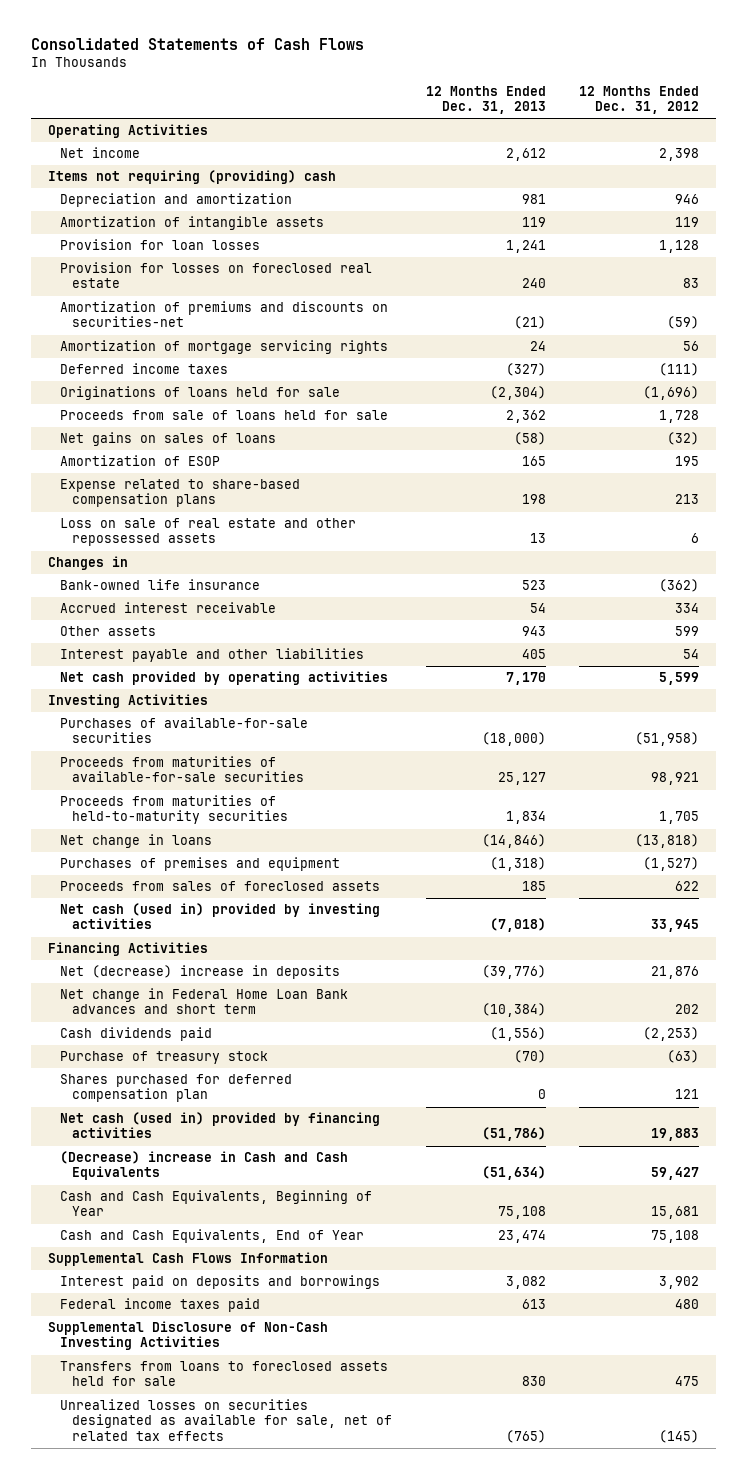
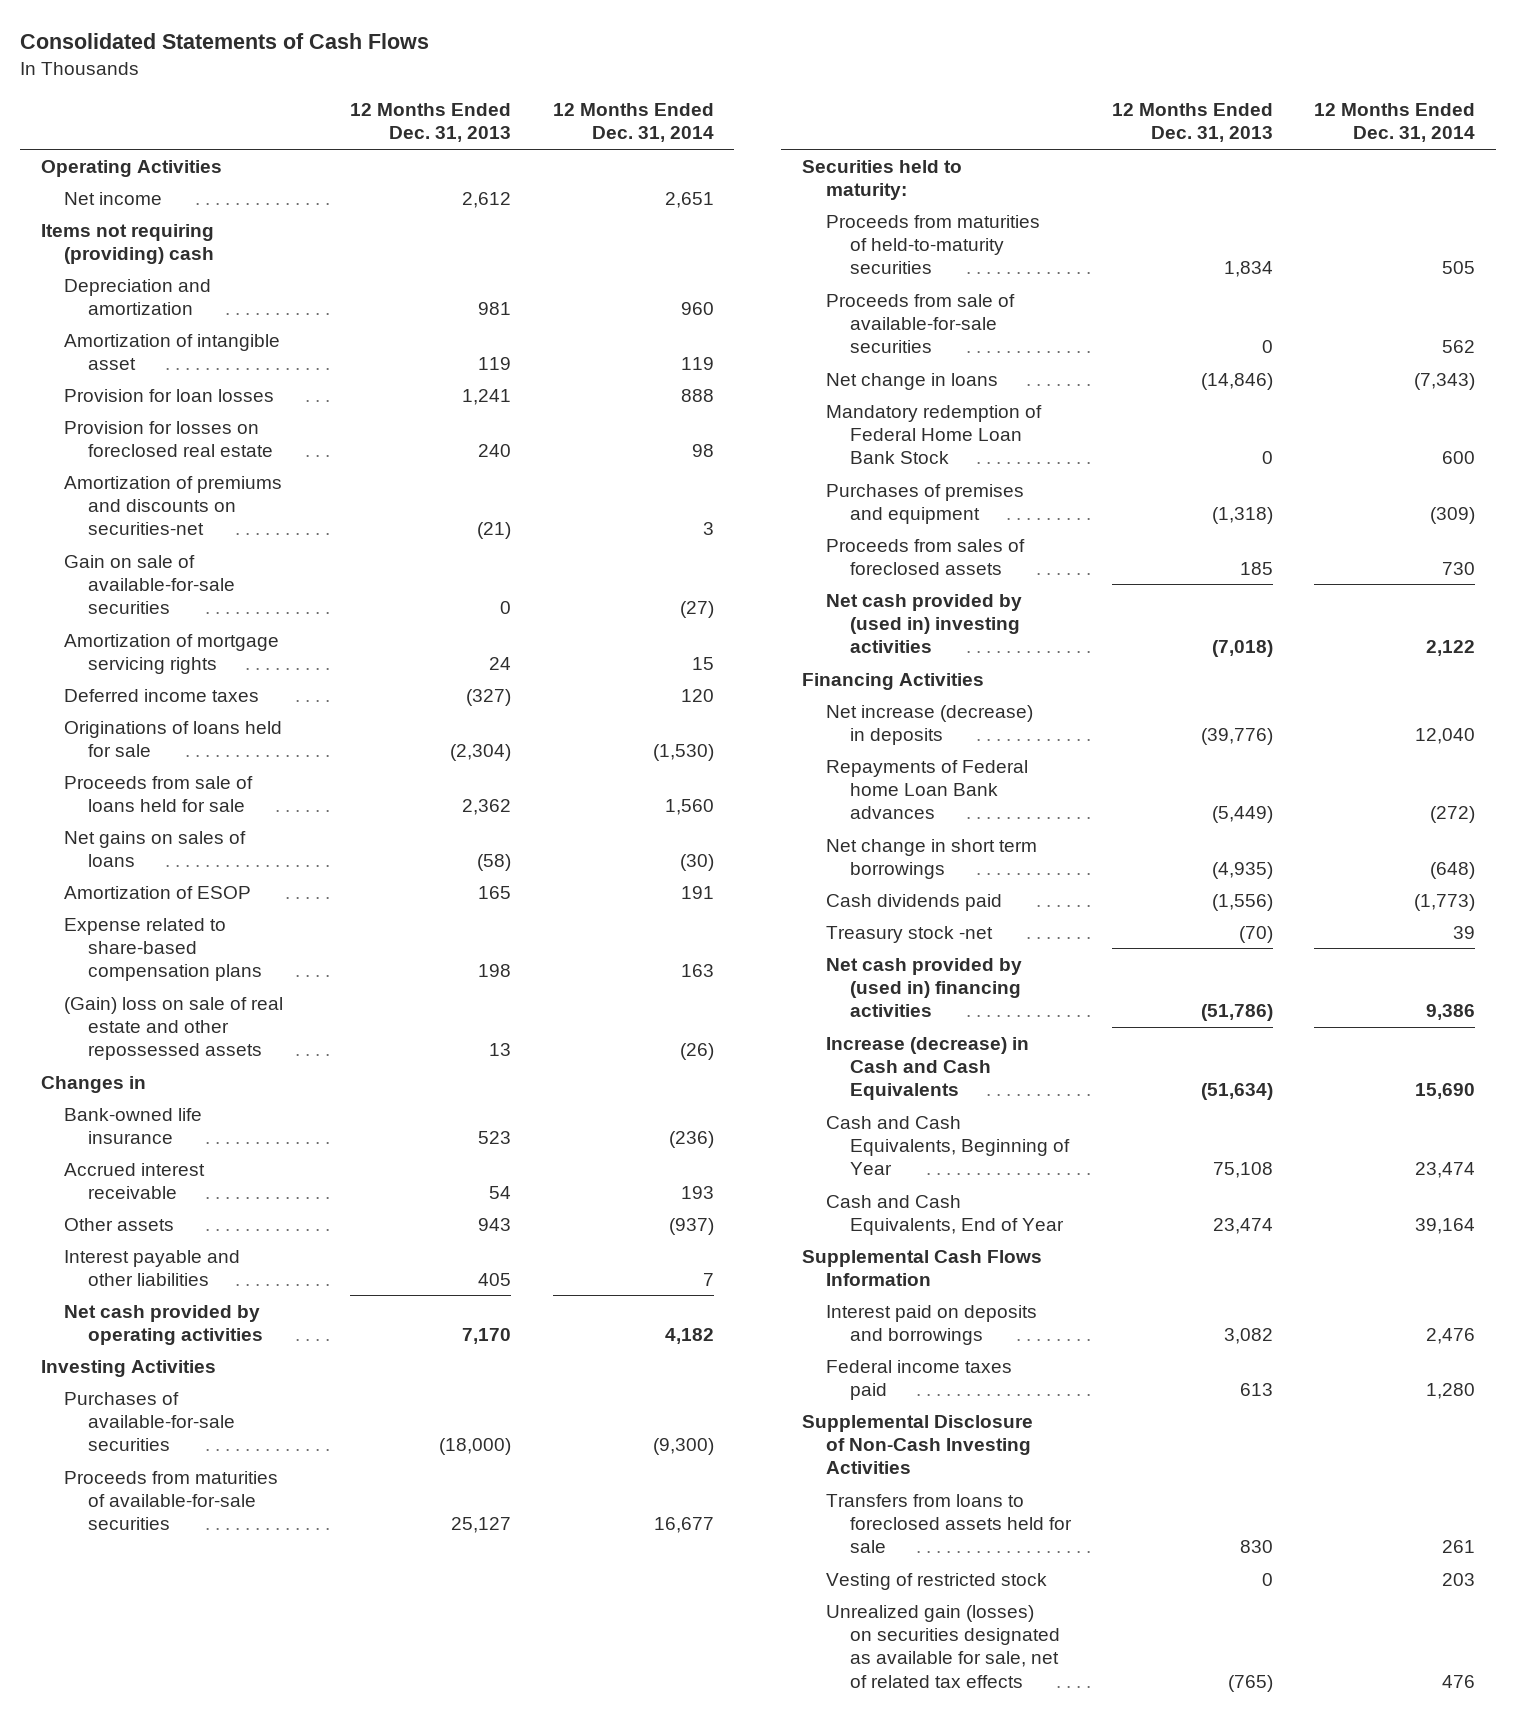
- | 12 Months Ended Dec. 31, 2013 | 12 Months Ended Dec. 31, 2012
+ | 12 Months Ended Dec. 31, 2013 | 12 Months Ended Dec. 31, 2014
- Amortization of intangible assets | 119 | 119
+ Amortization of intangible asset | 119 | 119
+ Gain on sale of available-for-sale securities | 0 | (27)
- Loss on sale of real estate and other repossessed assets | 13 | 6
+ (Gain) loss on sale of real estate and other repossessed assets | 13 | (26)
+ Securities held to maturity:
+ Proceeds from sale of available-for-sale securities | 0 | 562
+ Mandatory redemption of Federal Home Loan Bank Stock | 0 | 600
- Net cash (used in) provided by investing activities | (7,018) | 33,945
+ Net cash provided by (used in) investing activities | (7,018) | 2,122
- Net (decrease) increase in deposits | (39,776) | 21,876
- Net change in Federal Home Loan Bank advances and short term | (10,384) | 202
+ Net increase (decrease) in deposits | (39,776) | 12,040
+ Repayments of Federal home Loan Bank advances | (5,449) | (272)
+ Net change in short term borrowings | (4,935) | (648)
- Purchase of treasury stock | (70) | (63)
- Shares purchased for deferred compensation plan | 0 | 121
- Net cash (used in) provided by financing activities | (51,786) | 19,883
- (Decrease) increase in Cash and Cash Equivalents | (51,634) | 59,427
+ Treasury stock -net | (70) | 39
+ Net cash provided by (used in) financing activities | (51,786) | 9,386
+ Increase (decrease) in Cash and Cash Equivalents | (51,634) | 15,690
- Unrealized losses on securities designated as available for sale, net of related tax effects | (765) | (145)
+ Vesting of restricted stock | 0 | 203
+ Unrealized gain (losses) on securities designated as available for sale, net of related tax effects | (765) | 476

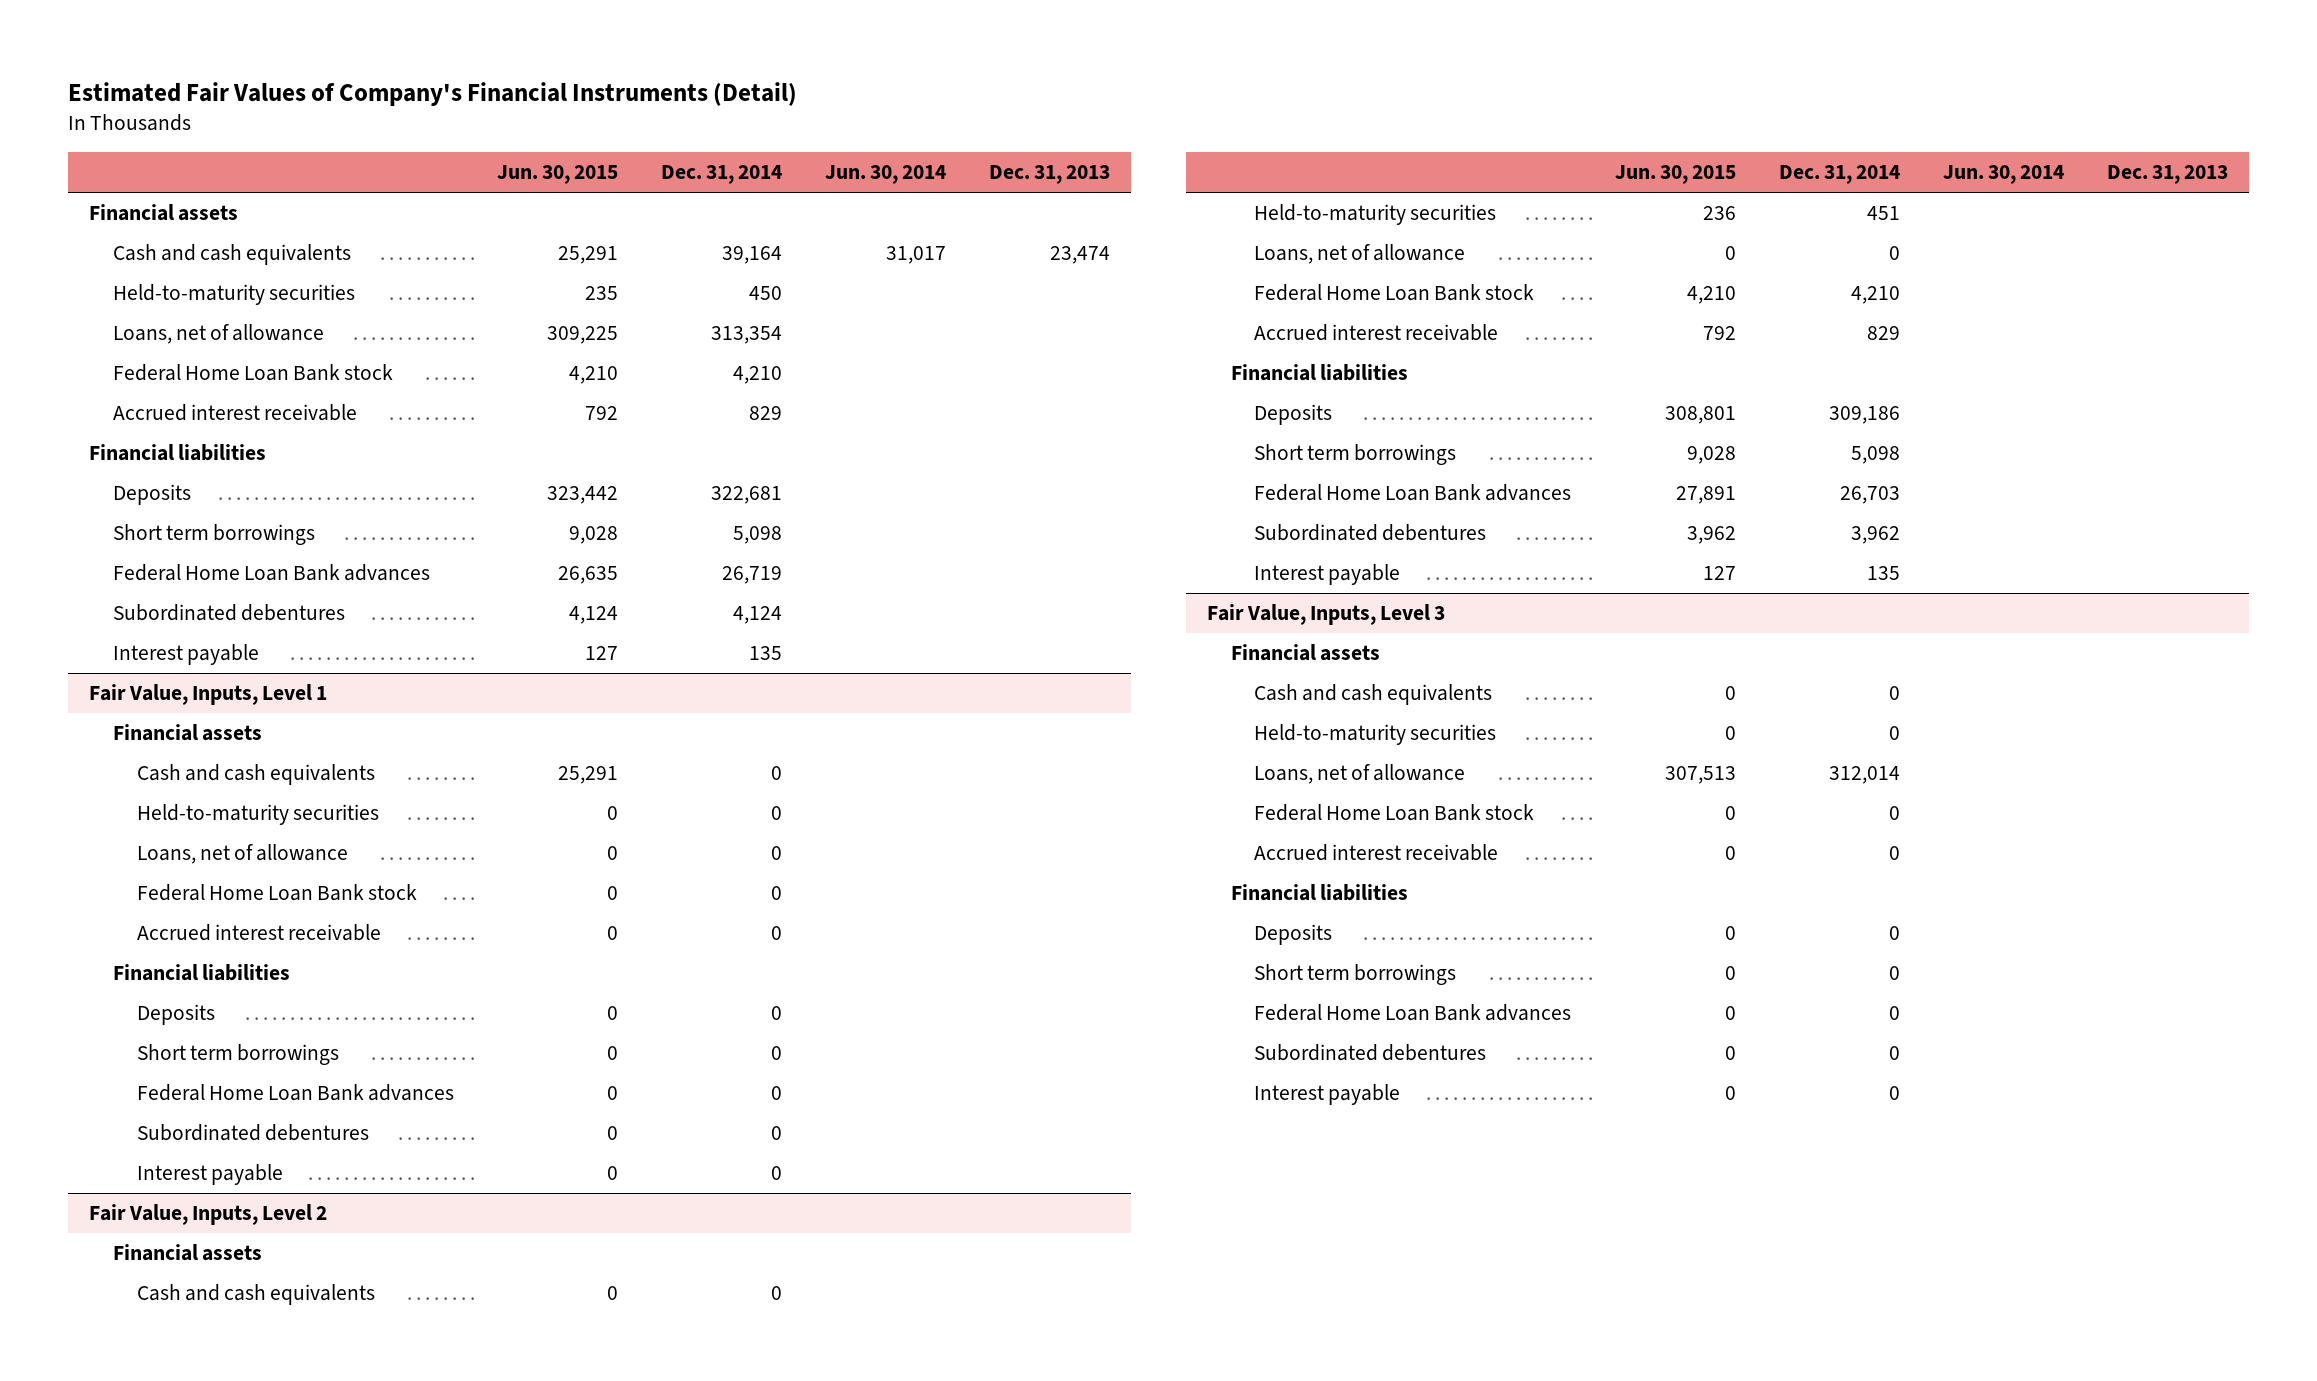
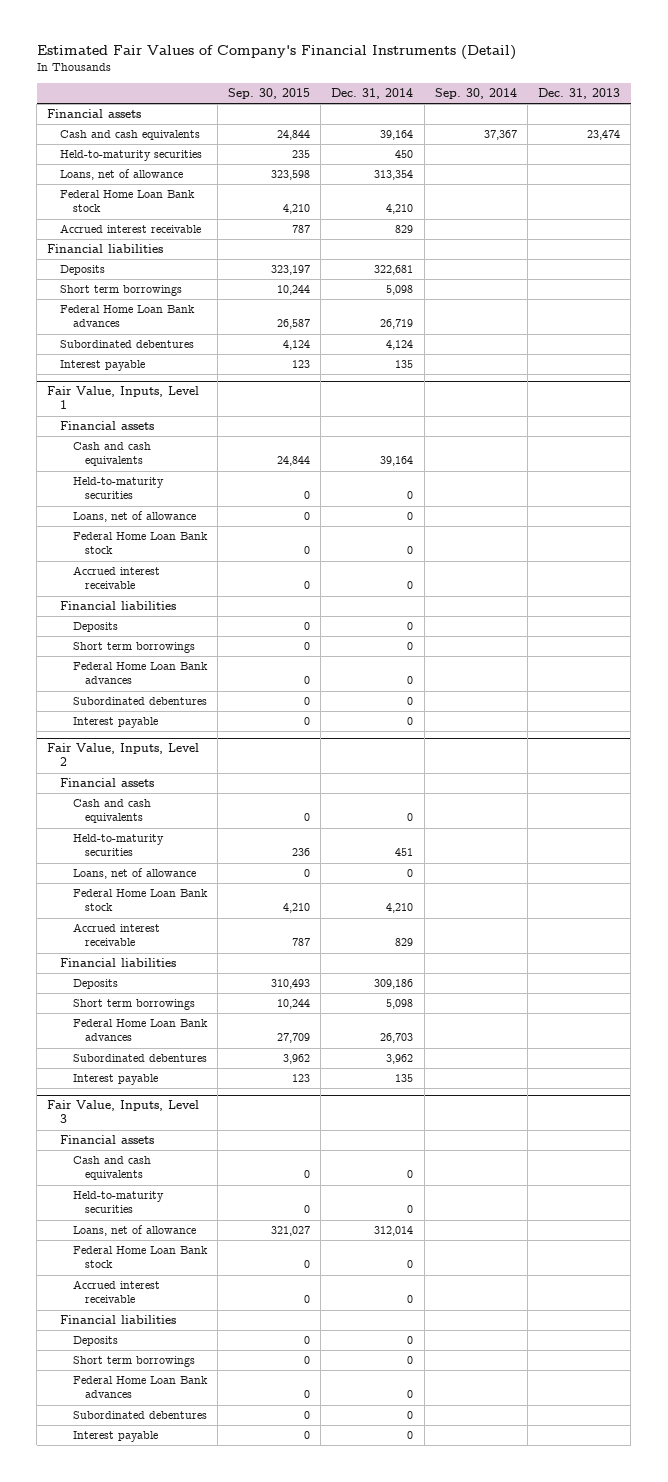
- | Jun. 30, 2015 | Dec. 31, 2014 | Jun. 30, 2014 | Dec. 31, 2013
+ | Sep. 30, 2015 | Dec. 31, 2014 | Sep. 30, 2014 | Dec. 31, 2013
@ Fair Value, Inputs, Level 1
- Cash and cash equivalents | 25,291 | 0 | |
+ Cash and cash equivalents | 24,844 | 39,164 | |

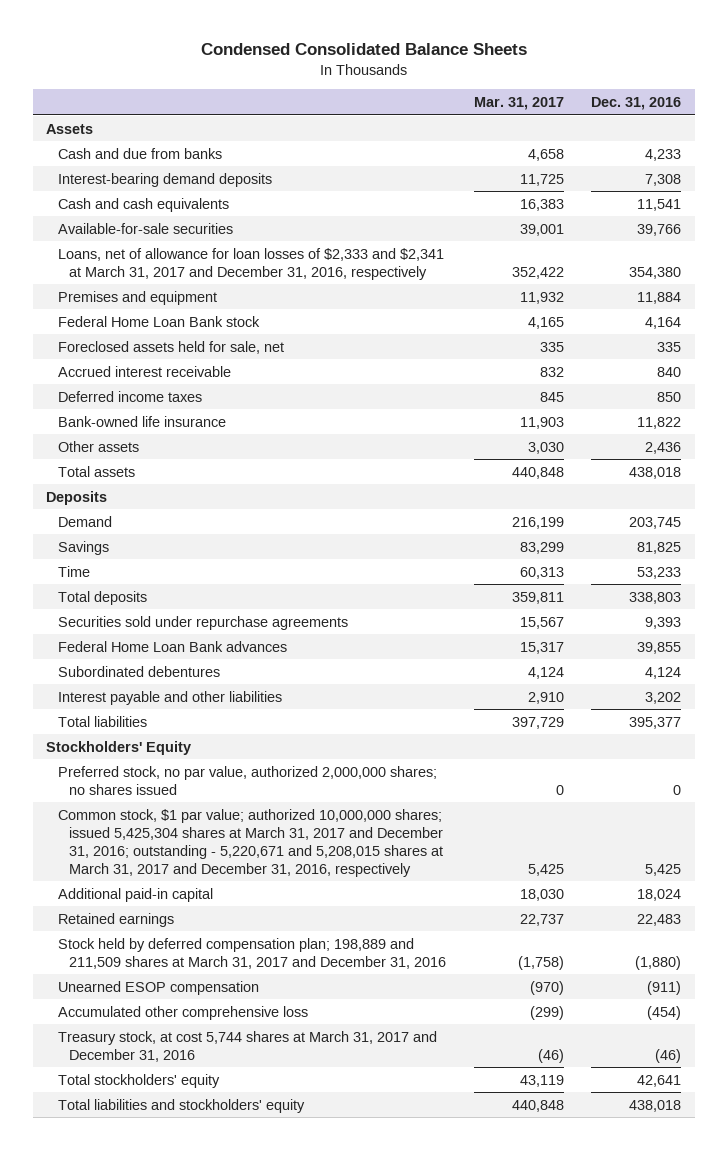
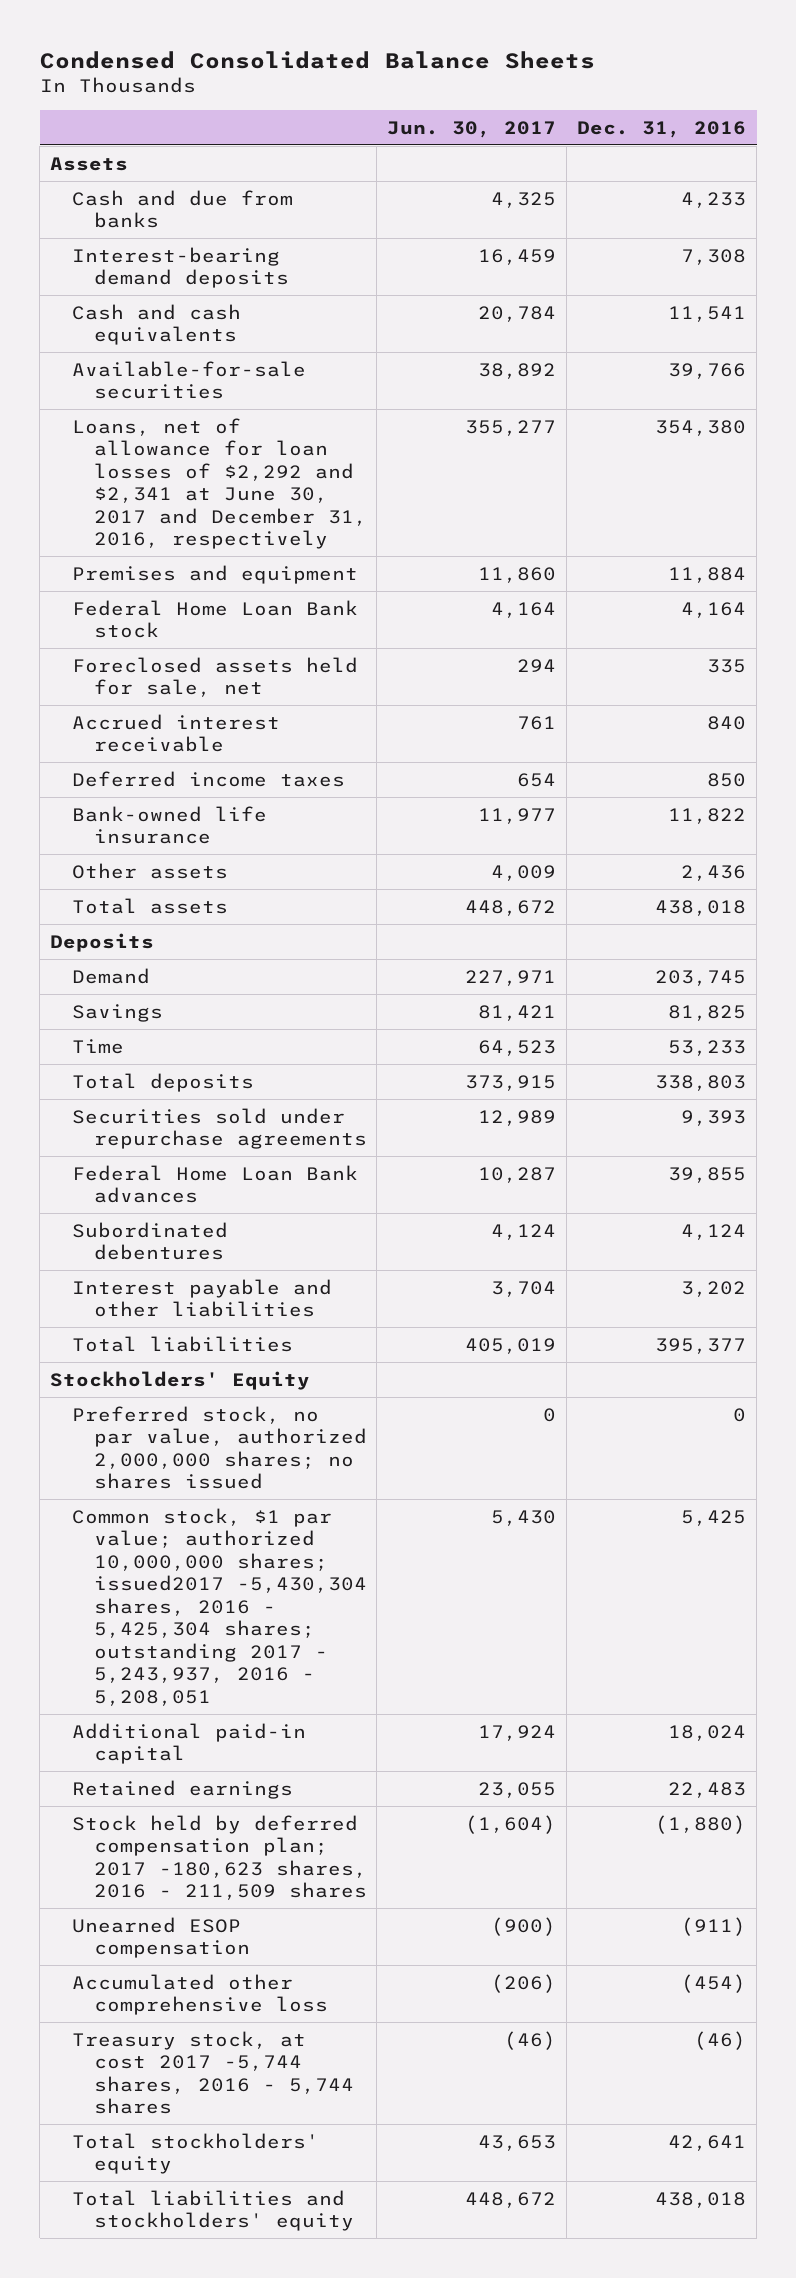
- | Mar. 31, 2017 | Dec. 31, 2016
+ | Jun. 30, 2017 | Dec. 31, 2016
- Loans, net of allowance for loan losses of $2,333 and $2,341 at March 31, 2017 and December 31, 2016, respectively | 352,422 | 354,380
+ Loans, net of allowance for loan losses of $2,292 and $2,341 at June 30, 2017 and December 31, 2016, respectively | 355,277 | 354,380
- Common stock, $1 par value; authorized 10,000,000 shares; issued 5,425,304 shares at March 31, 2017 and December 31, 2016; outstanding - 5,220,671 and 5,208,015 shares at March 31, 2017 and December 31, 2016, respectively | 5,425 | 5,425
+ Common stock, $1 par value; authorized 10,000,000 shares; issued2017 -5,430,304 shares, 2016 - 5,425,304 shares; outstanding 2017 - 5,243,937, 2016 - 5,208,051 | 5,430 | 5,425
- Stock held by deferred compensation plan; 198,889 and 211,509 shares at March 31, 2017 and December 31, 2016 | (1,758) | (1,880)
+ Stock held by deferred compensation plan; 2017 -180,623 shares, 2016 - 211,509 shares | (1,604) | (1,880)
- Treasury stock, at cost 5,744 shares at March 31, 2017 and December 31, 2016 | (46) | (46)
+ Treasury stock, at cost 2017 -5,744 shares, 2016 - 5,744 shares | (46) | (46)

